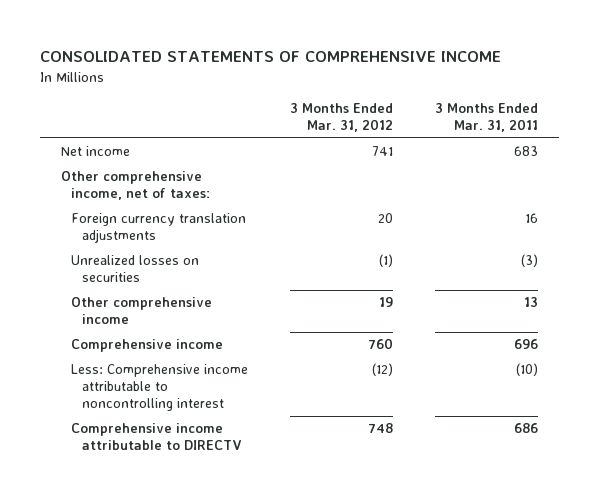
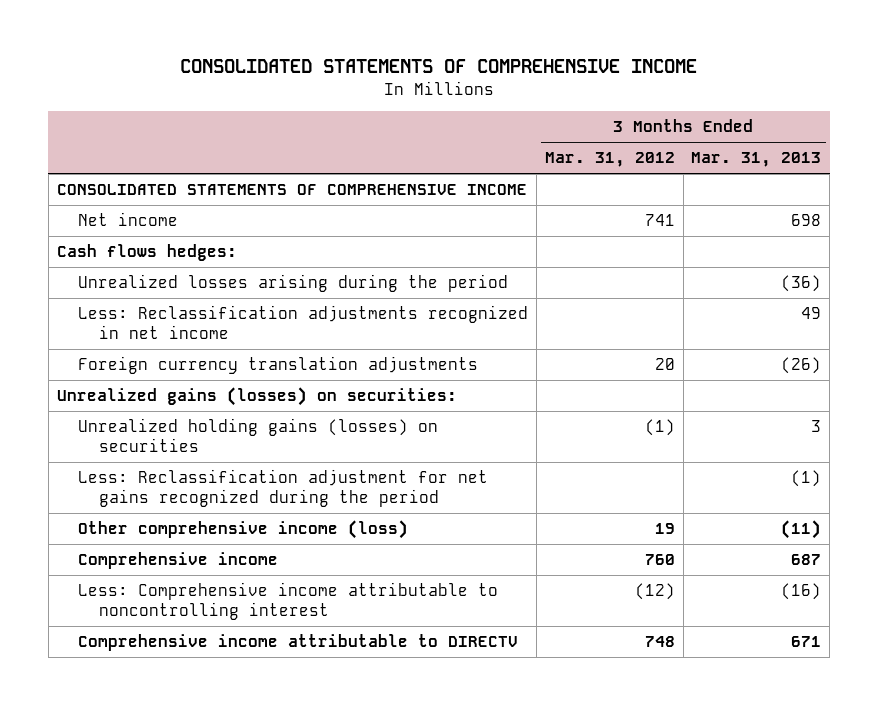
- | 3 Months Ended Mar. 31, 2012 | 3 Months Ended Mar. 31, 2011
+ | 3 Months Ended Mar. 31, 2012 | 3 Months Ended Mar. 31, 2013
+ CONSOLIDATED STATEMENTS OF COMPREHENSIVE INCOME
- Other comprehensive income, net of taxes:
+ Cash flows hedges:
+ Unrealized losses arising during the period | | (36)
+ Less: Reclassification adjustments recognized in net income | | 49
- Unrealized losses on securities | (1) | (3)
- Other comprehensive income | 19 | 13
+ Unrealized gains (losses) on securities:
+ Unrealized holding gains (losses) on securities | (1) | 3
+ Less: Reclassification adjustment for net gains recognized during the period | | (1)
+ Other comprehensive income (loss) | 19 | (11)

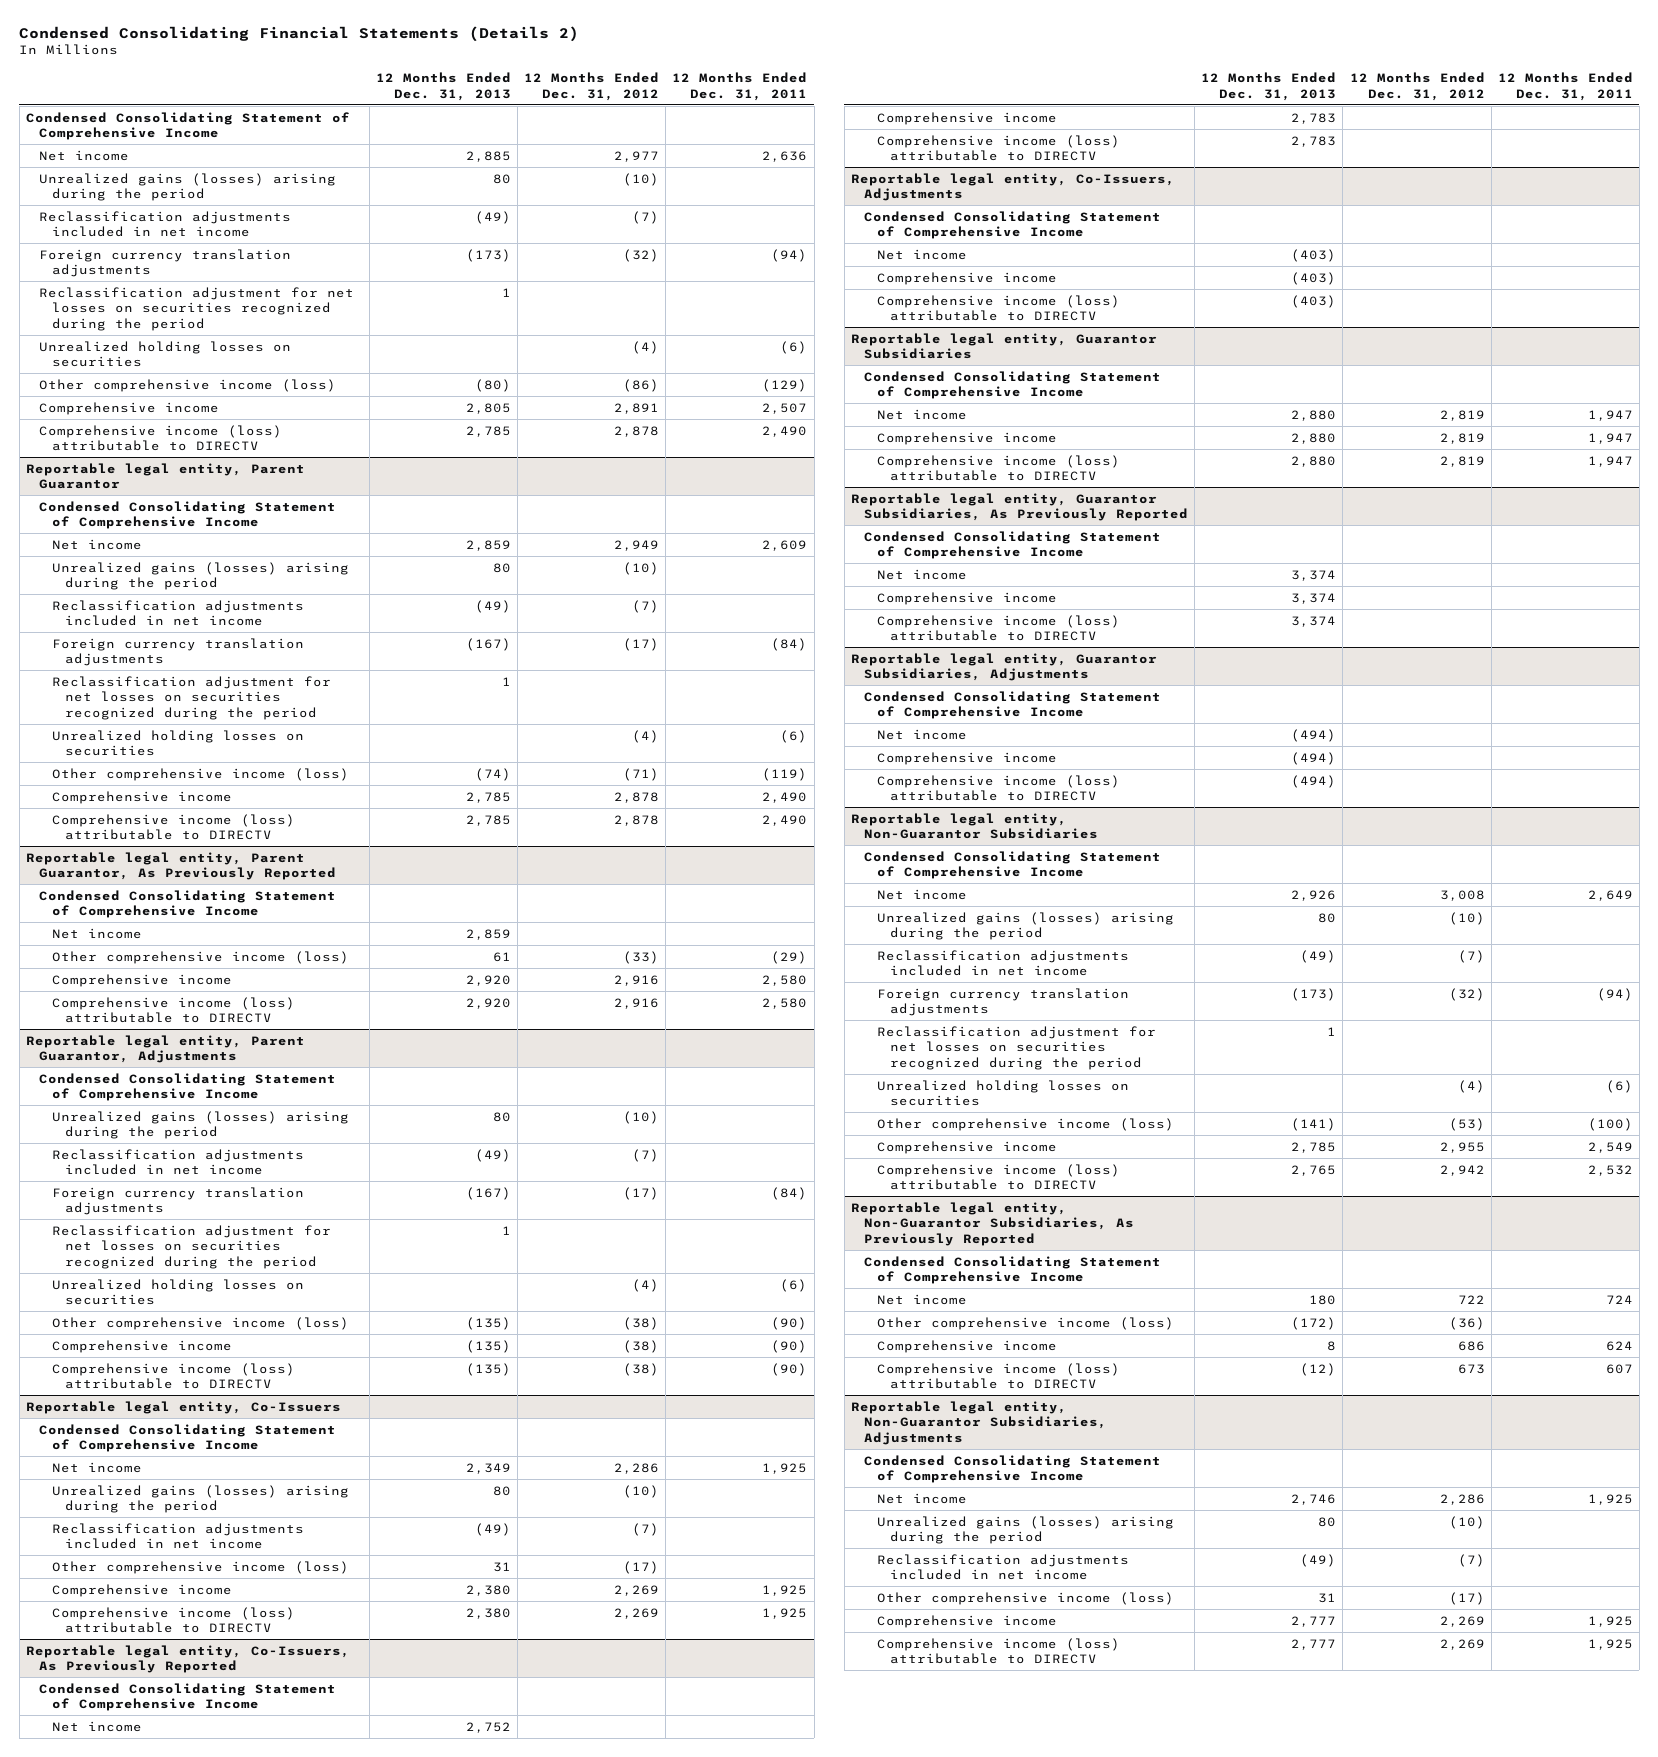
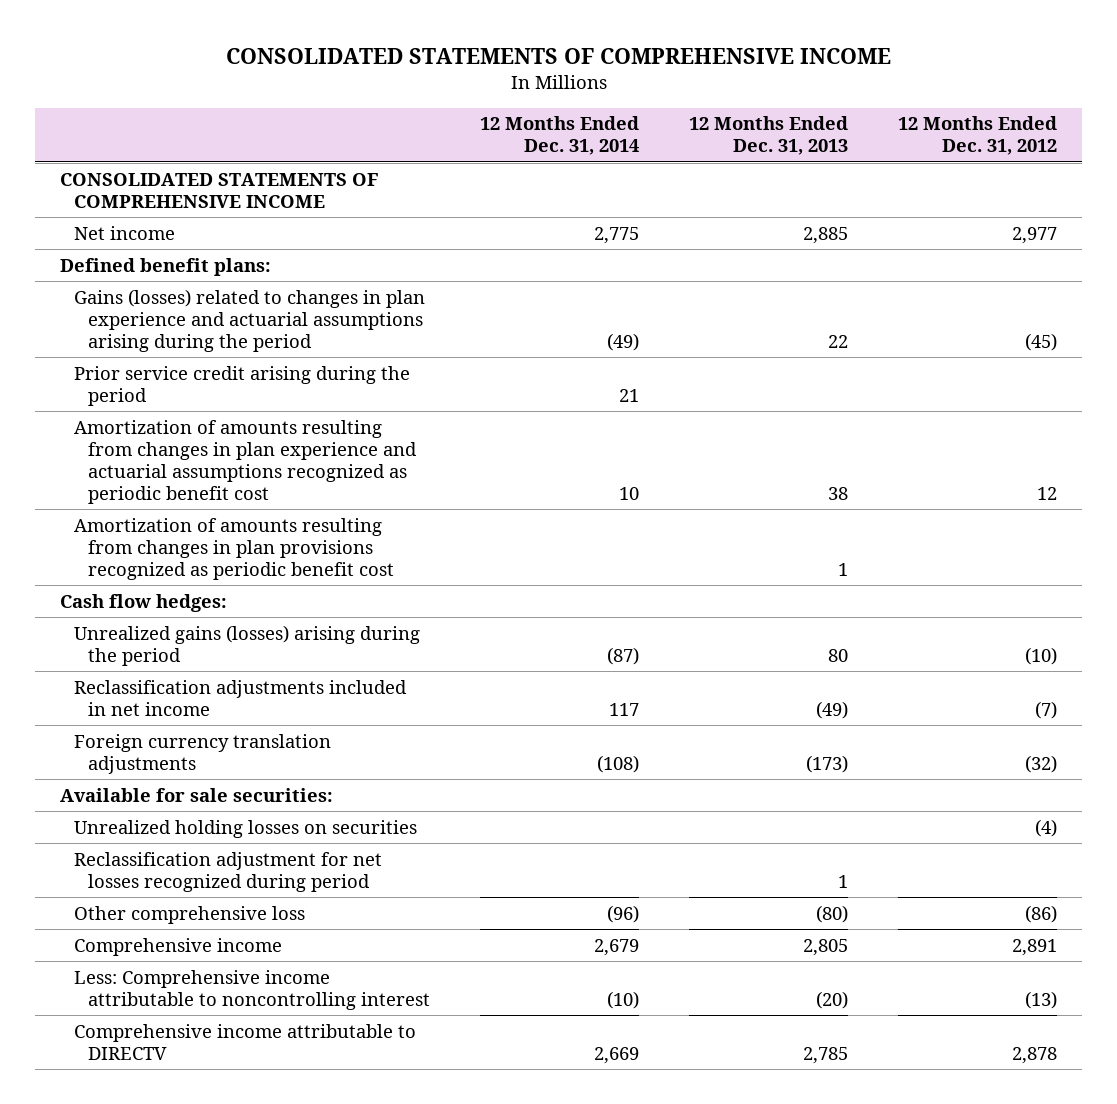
- Condensed Consolidating Financial Statements (Details 2)
+ CONSOLIDATED STATEMENTS OF COMPREHENSIVE INCOME
- | 12 Months Ended Dec. 31, 2013 | 12 Months Ended Dec. 31, 2012 | 12 Months Ended Dec. 31, 2011
+ | 12 Months Ended Dec. 31, 2014 | 12 Months Ended Dec. 31, 2013 | 12 Months Ended Dec. 31, 2012
- Condensed Consolidating Statement of Comprehensive Income
+ CONSOLIDATED STATEMENTS OF COMPREHENSIVE INCOME
+ Defined benefit plans:
+ Gains (losses) related to changes in plan experience and actuarial assumptions arising during the period | (49) | 22 | (45)
+ Prior service credit arising during the period | 21 | |
+ Amortization of amounts resulting from changes in plan experience and actuarial assumptions recognized as periodic benefit cost | 10 | 38 | 12
+ Amortization of amounts resulting from changes in plan provisions recognized as periodic benefit cost | | 1 |
+ Cash flow hedges:
- Reclassification adjustment for net losses on securities recognized during the period | 1 | |
+ Available for sale securities:
- Other comprehensive income (loss) | (80) | (86) | (129)
+ Reclassification adjustment for net losses recognized during period | | 1 |
+ Other comprehensive loss | (96) | (80) | (86)
- Comprehensive income (loss) attributable to DIRECTV | 2,785 | 2,878 | 2,490
- Reportable legal entity, Parent Guarantor
- Condensed Consolidating Statement of Comprehensive Income
- Net income | 2,859 | 2,949 | 2,609
- Unrealized gains (losses) arising during the period | 80 | (10) |
- Reclassification adjustments included in net income | (49) | (7) |
- Foreign currency translation adjustments | (167) | (17) | (84)
- Reclassification adjustment for net losses on securities recognized during the period | 1 | |
- Unrealized holding losses on securities | | (4) | (6)
- Other comprehensive income (loss) | (74) | (71) | (119)
- Comprehensive income | 2,785 | 2,878 | 2,490
- Comprehensive income (loss) attributable to DIRECTV | 2,785 | 2,878 | 2,490
- Reportable legal entity, Parent Guarantor, As Previously Reported
- Condensed Consolidating Statement of Comprehensive Income
- Net income | 2,859 | |
- Other comprehensive income (loss) | 61 | (33) | (29)
- Comprehensive income | 2,920 | 2,916 | 2,580
- Comprehensive income (loss) attributable to DIRECTV | 2,920 | 2,916 | 2,580
- Reportable legal entity, Parent Guarantor, Adjustments
- Condensed Consolidating Statement of Comprehensive Income
- Unrealized gains (losses) arising during the period | 80 | (10) |
- Reclassification adjustments included in net income | (49) | (7) |
- Foreign currency translation adjustments | (167) | (17) | (84)
- Reclassification adjustment for net losses on securities recognized during the period | 1 | |
- Unrealized holding losses on securities | | (4) | (6)
- Other comprehensive income (loss) | (135) | (38) | (90)
- Comprehensive income | (135) | (38) | (90)
- Comprehensive income (loss) attributable to DIRECTV | (135) | (38) | (90)
- Reportable legal entity, Co-Issuers
- Condensed Consolidating Statement of Comprehensive Income
- Net income | 2,349 | 2,286 | 1,925
- Unrealized gains (losses) arising during the period | 80 | (10) |
- Reclassification adjustments included in net income | (49) | (7) |
- Other comprehensive income (loss) | 31 | (17) |
- Comprehensive income | 2,380 | 2,269 | 1,925
- Comprehensive income (loss) attributable to DIRECTV | 2,380 | 2,269 | 1,925
- Reportable legal entity, Co-Issuers, As Previously Reported
- Condensed Consolidating Statement of Comprehensive Income
- Net income | 2,752 | |
- Comprehensive income | 2,783 | |
- Comprehensive income (loss) attributable to DIRECTV | 2,783 | |
- Reportable legal entity, Co-Issuers, Adjustments
- Condensed Consolidating Statement of Comprehensive Income
- Net income | (403) | |
- Comprehensive income | (403) | |
- Comprehensive income (loss) attributable to DIRECTV | (403) | |
- Reportable legal entity, Guarantor Subsidiaries
- Condensed Consolidating Statement of Comprehensive Income
- Net income | 2,880 | 2,819 | 1,947
- Comprehensive income | 2,880 | 2,819 | 1,947
- Comprehensive income (loss) attributable to DIRECTV | 2,880 | 2,819 | 1,947
- Reportable legal entity, Guarantor Subsidiaries, As Previously Reported
- Condensed Consolidating Statement of Comprehensive Income
- Net income | 3,374 | |
- Comprehensive income | 3,374 | |
- Comprehensive income (loss) attributable to DIRECTV | 3,374 | |
- Reportable legal entity, Guarantor Subsidiaries, Adjustments
- Condensed Consolidating Statement of Comprehensive Income
- Net income | (494) | |
- Comprehensive income | (494) | |
- Comprehensive income (loss) attributable to DIRECTV | (494) | |
- Reportable legal entity, Non-Guarantor Subsidiaries
- Condensed Consolidating Statement of Comprehensive Income
- Net income | 2,926 | 3,008 | 2,649
- Unrealized gains (losses) arising during the period | 80 | (10) |
- Reclassification adjustments included in net income | (49) | (7) |
- Foreign currency translation adjustments | (173) | (32) | (94)
- Reclassification adjustment for net losses on securities recognized during the period | 1 | |
- Unrealized holding losses on securities | | (4) | (6)
- Other comprehensive income (loss) | (141) | (53) | (100)
- Comprehensive income | 2,785 | 2,955 | 2,549
- Comprehensive income (loss) attributable to DIRECTV | 2,765 | 2,942 | 2,532
- Reportable legal entity, Non-Guarantor Subsidiaries, As Previously Reported
- Condensed Consolidating Statement of Comprehensive Income
- Net income | 180 | 722 | 724
- Other comprehensive income (loss) | (172) | (36) |
- Comprehensive income | 8 | 686 | 624
- Comprehensive income (loss) attributable to DIRECTV | (12) | 673 | 607
- Reportable legal entity, Non-Guarantor Subsidiaries, Adjustments
- Condensed Consolidating Statement of Comprehensive Income
- Net income | 2,746 | 2,286 | 1,925
- Unrealized gains (losses) arising during the period | 80 | (10) |
- Reclassification adjustments included in net income | (49) | (7) |
- Other comprehensive income (loss) | 31 | (17) |
- Comprehensive income | 2,777 | 2,269 | 1,925
- Comprehensive income (loss) attributable to DIRECTV | 2,777 | 2,269 | 1,925
+ Less: Comprehensive income attributable to noncontrolling interest | (10) | (20) | (13)
+ Comprehensive income attributable to DIRECTV | 2,669 | 2,785 | 2,878

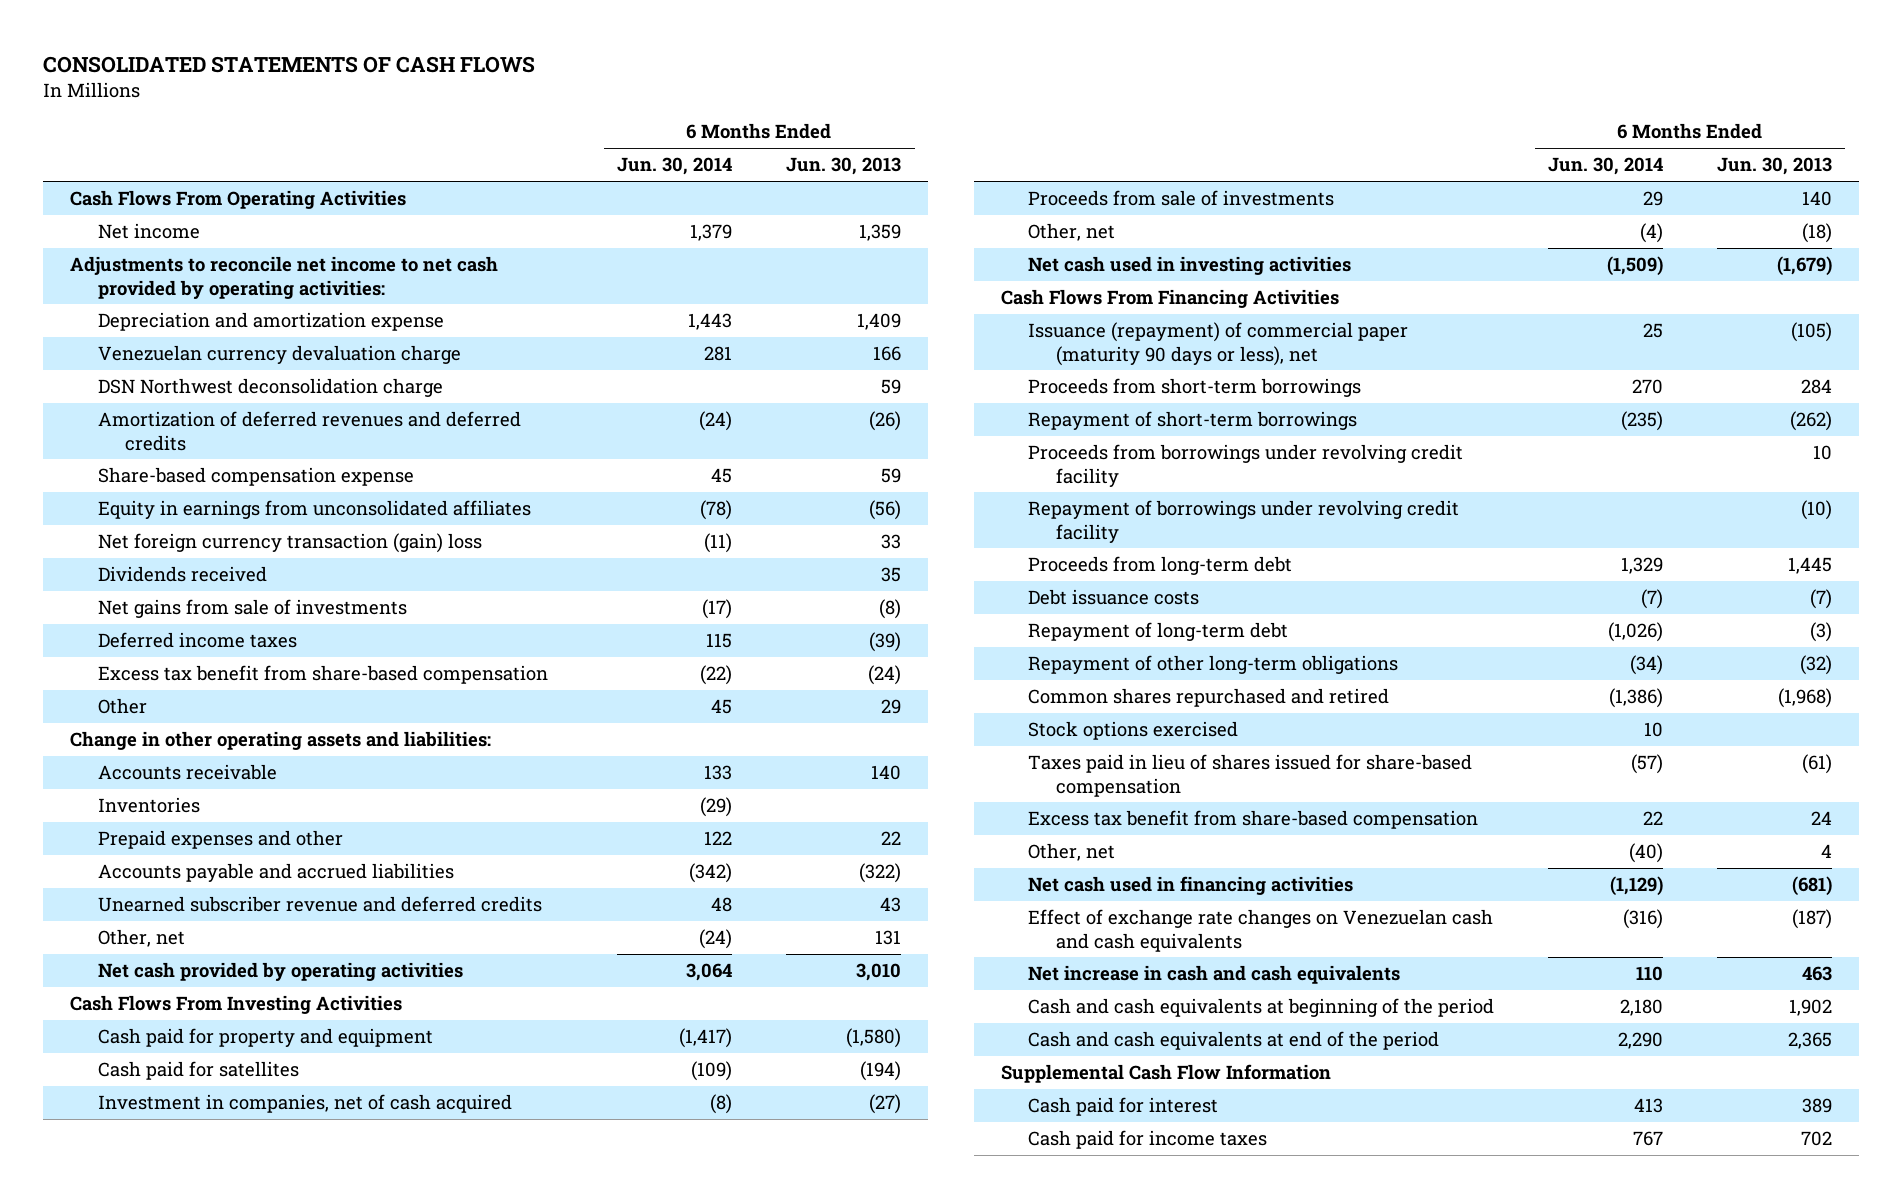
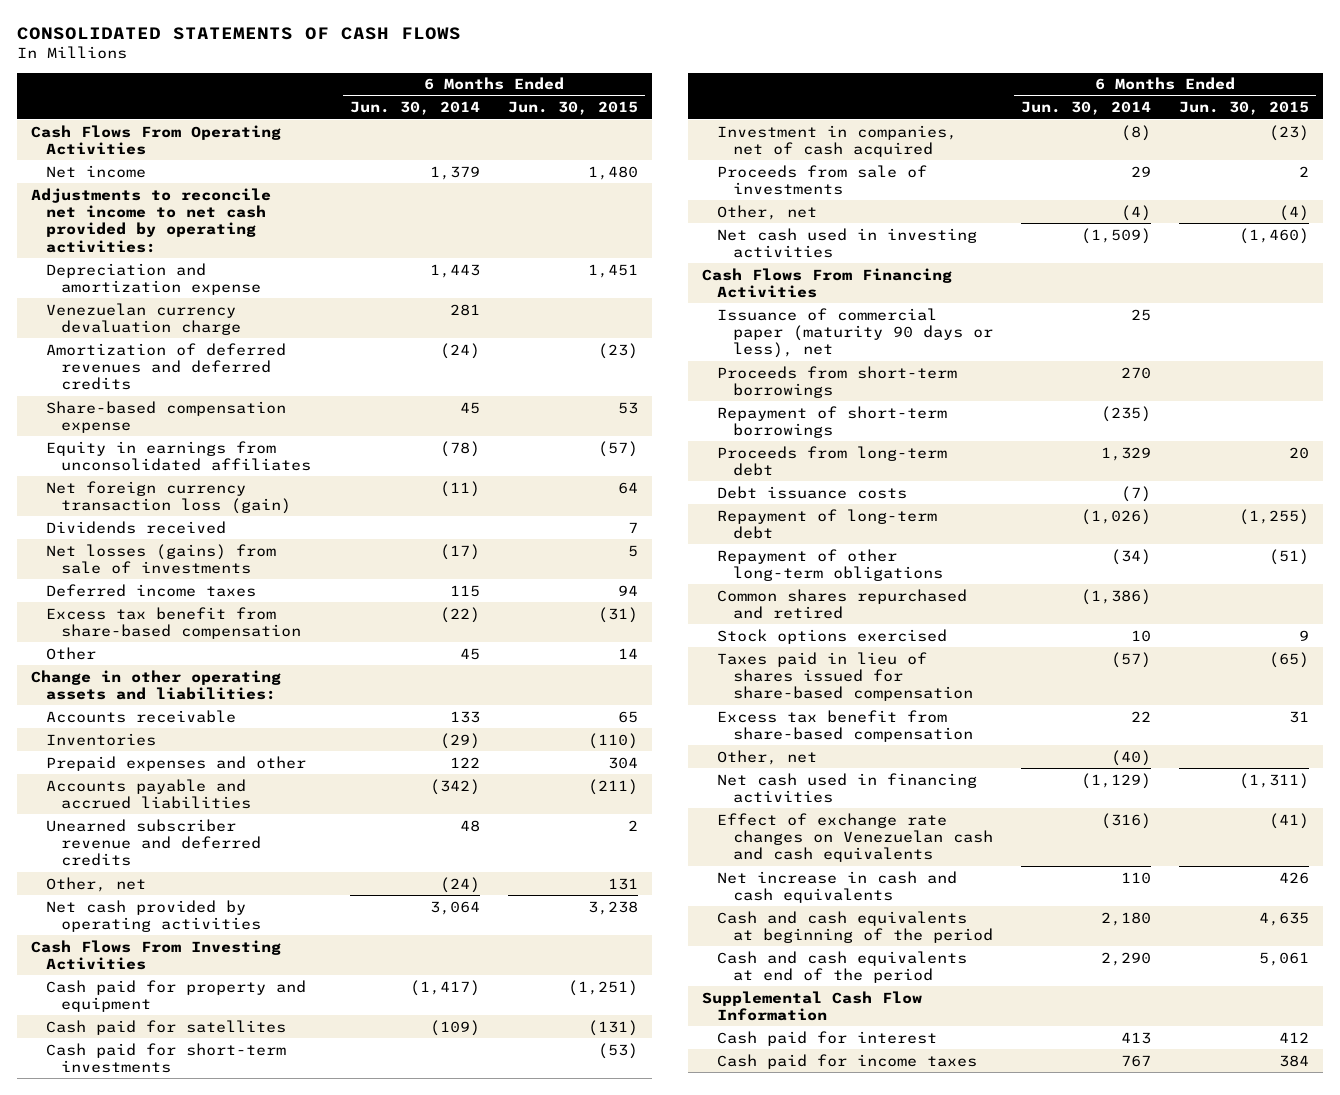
- | 6 Months Ended Jun. 30, 2014 | 6 Months Ended Jun. 30, 2013
+ | 6 Months Ended Jun. 30, 2014 | 6 Months Ended Jun. 30, 2015
- DSN Northwest deconsolidation charge | | 59
- Net foreign currency transaction (gain) loss | (11) | 33
+ Net foreign currency transaction loss (gain) | (11) | 64
- Net gains from sale of investments | (17) | (8)
+ Net losses (gains) from sale of investments | (17) | 5
+ Cash paid for short-term investments | | (53)
- Issuance (repayment) of commercial paper (maturity 90 days or less), net | 25 | (105)
+ Issuance of commercial paper (maturity 90 days or less), net | 25 |
- Proceeds from borrowings under revolving credit facility | | 10
- Repayment of borrowings under revolving credit facility | | (10)

